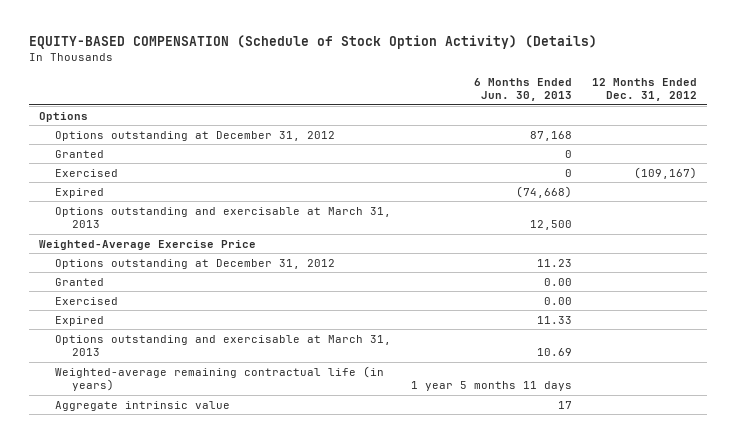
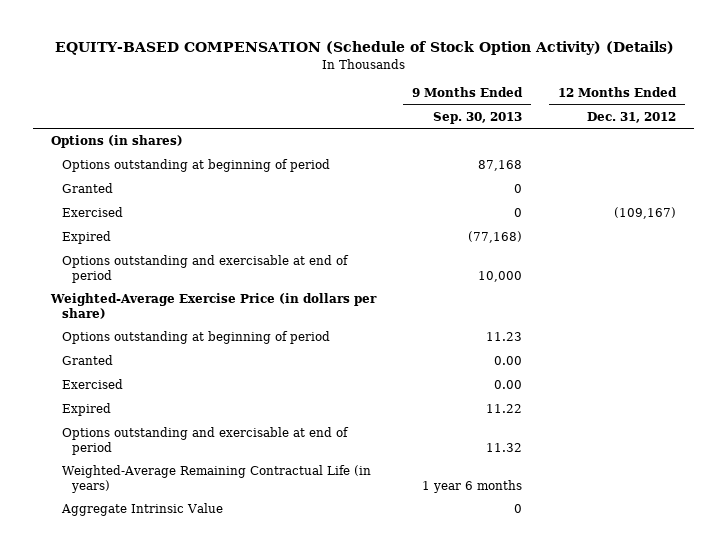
- | 6 Months Ended Jun. 30, 2013 | 12 Months Ended Dec. 31, 2012
+ | 9 Months Ended Sep. 30, 2013 | 12 Months Ended Dec. 31, 2012
- Options
- Options outstanding at December 31, 2012 | 87,168 |
+ Options (in shares)
+ Options outstanding at beginning of period | 87,168 |
- Options outstanding and exercisable at March 31, 2013 | 12,500 |
- Weighted-Average Exercise Price
- Options outstanding at December 31, 2012 | 11.23 |
+ Options outstanding and exercisable at end of period | 10,000 |
+ Weighted-Average Exercise Price (in dollars per share)
+ Options outstanding at beginning of period | 11.23 |
- Options outstanding and exercisable at March 31, 2013 | 10.69 |
- Weighted-average remaining contractual life (in years) | 1 year 5 months 11 days |
- Aggregate intrinsic value | 17 |
+ Options outstanding and exercisable at end of period | 11.32 |
+ Weighted-Average Remaining Contractual Life (in years) | 1 year 6 months |
+ Aggregate Intrinsic Value | 0 |

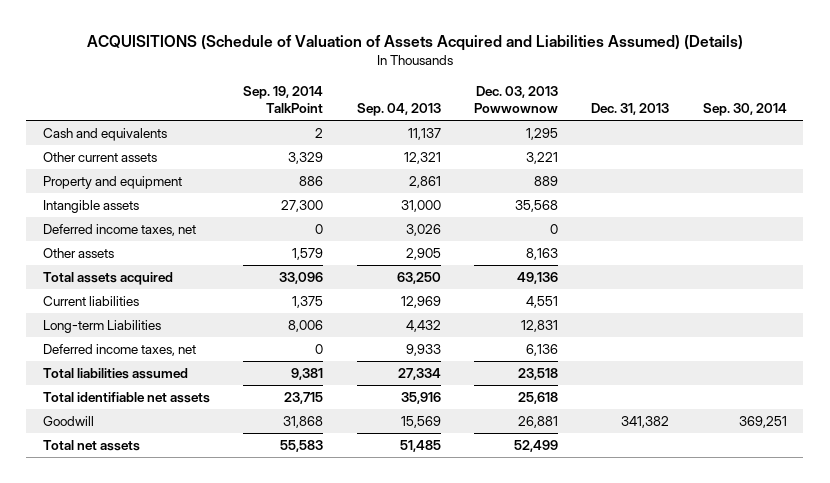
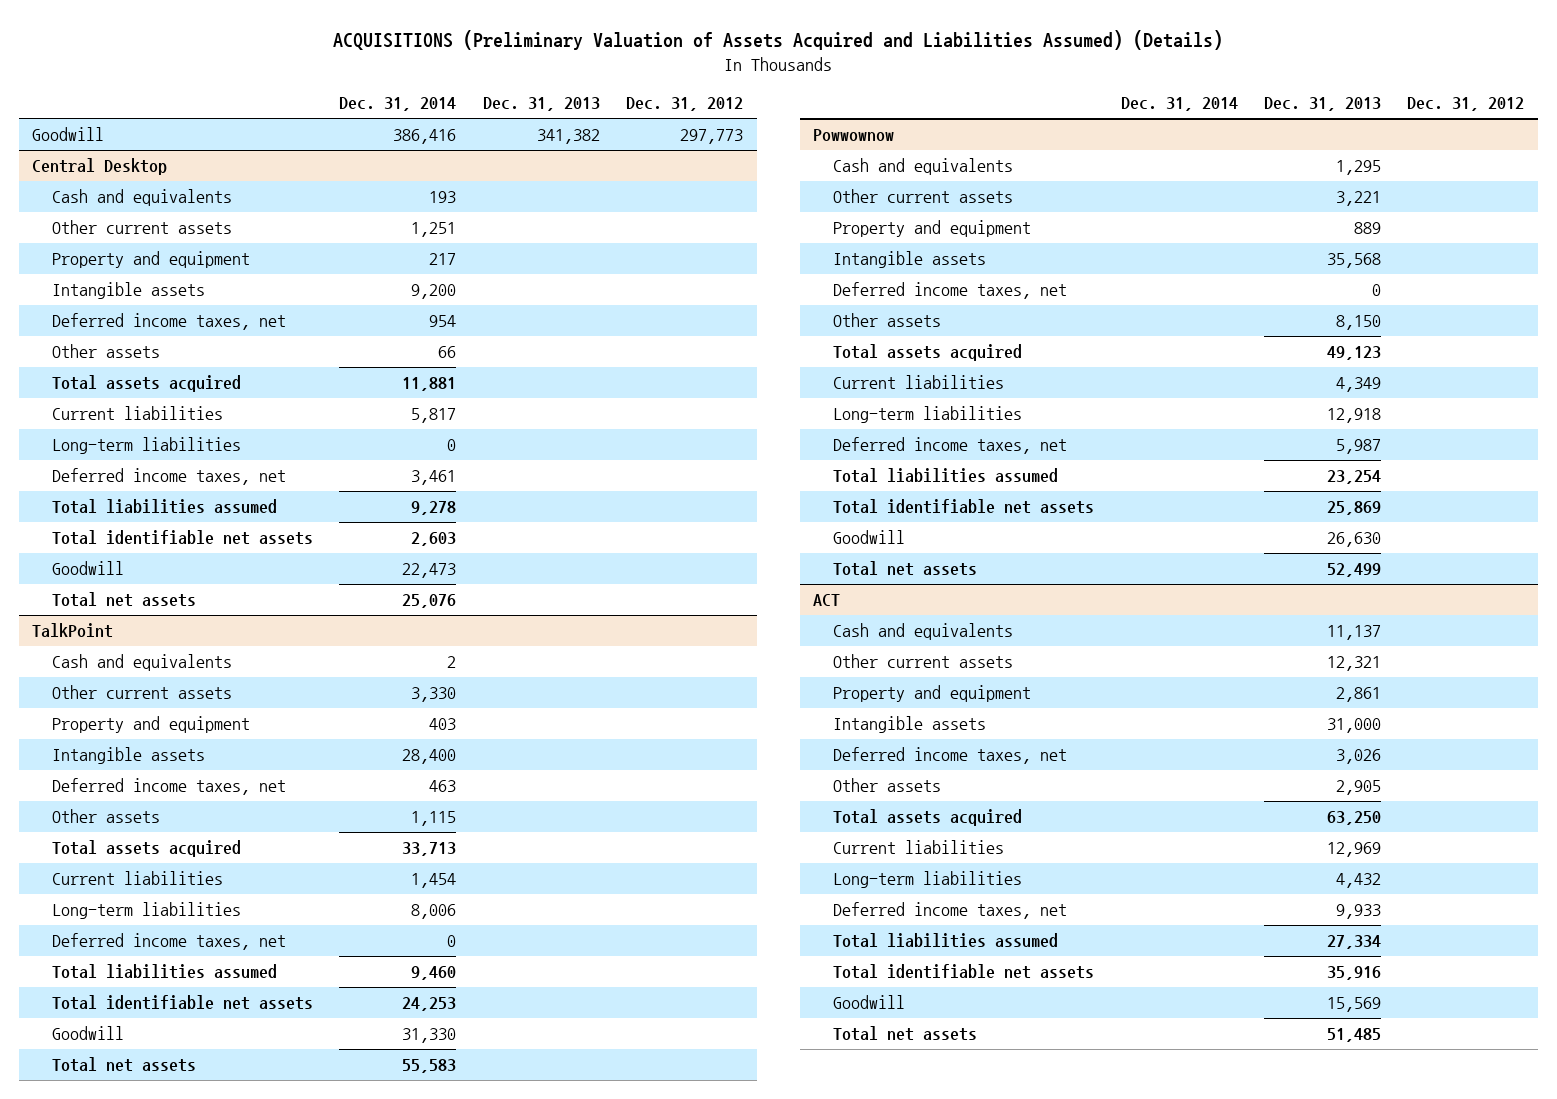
- ACQUISITIONS (Schedule of Valuation of Assets Acquired and Liabilities Assumed) (Details)
+ ACQUISITIONS (Preliminary Valuation of Assets Acquired and Liabilities Assumed) (Details)
- | Sep. 19, 2014 TalkPoint | Sep. 04, 2013 | Dec. 03, 2013 Powwownow | Dec. 31, 2013 | Sep. 30, 2014
+ | Dec. 31, 2014 | Dec. 31, 2013 | Dec. 31, 2012
- Cash and equivalents | 2 | 11,137 | 1,295 | |
- Other current assets | 3,329 | 12,321 | 3,221 | |
- Property and equipment | 886 | 2,861 | 889 | |
- Intangible assets | 27,300 | 31,000 | 35,568 | |
- Deferred income taxes, net | 0 | 3,026 | 0 | |
- Other assets | 1,579 | 2,905 | 8,163 | |
- Total assets acquired | 33,096 | 63,250 | 49,136 | |
- Current liabilities | 1,375 | 12,969 | 4,551 | |
- Long-term Liabilities | 8,006 | 4,432 | 12,831 | |
- Deferred income taxes, net | 0 | 9,933 | 6,136 | |
- Total liabilities assumed | 9,381 | 27,334 | 23,518 | |
- Total identifiable net assets | 23,715 | 35,916 | 25,618 | |
- Total net assets | 55,583 | 51,485 | 52,499 | |
+ Central Desktop
+ Cash and equivalents | 193 | |
+ Other current assets | 1,251 | |
+ Property and equipment | 217 | |
+ Intangible assets | 9,200 | |
+ Deferred income taxes, net | 954 | |
+ Other assets | 66 | |
+ Total assets acquired | 11,881 | |
+ Current liabilities | 5,817 | |
+ Long-term liabilities | 0 | |
+ Deferred income taxes, net | 3,461 | |
+ Total liabilities assumed | 9,278 | |
+ Total identifiable net assets | 2,603 | |
+ Goodwill | 22,473 | |
+ Total net assets | 25,076 | |
+ TalkPoint
+ Cash and equivalents | 2 | |
+ Other current assets | 3,330 | |
+ Property and equipment | 403 | |
+ Intangible assets | 28,400 | |
+ Deferred income taxes, net | 463 | |
+ Other assets | 1,115 | |
+ Total assets acquired | 33,713 | |
+ Current liabilities | 1,454 | |
+ Long-term liabilities | 8,006 | |
+ Deferred income taxes, net | 0 | |
+ Total liabilities assumed | 9,460 | |
+ Total identifiable net assets | 24,253 | |
+ Goodwill | 31,330 | |
+ Total net assets | 55,583 | |
+ Powwownow
+ Cash and equivalents | | 1,295 |
+ Other current assets | | 3,221 |
+ Property and equipment | | 889 |
+ Intangible assets | | 35,568 |
+ Deferred income taxes, net | | 0 |
+ Other assets | | 8,150 |
+ Total assets acquired | | 49,123 |
+ Current liabilities | | 4,349 |
+ Long-term liabilities | | 12,918 |
+ Deferred income taxes, net | | 5,987 |
+ Total liabilities assumed | | 23,254 |
+ Total identifiable net assets | | 25,869 |
+ Goodwill | | 26,630 |
+ Total net assets | | 52,499 |
+ ACT
+ Cash and equivalents | | 11,137 |
+ Other current assets | | 12,321 |
+ Property and equipment | | 2,861 |
+ Intangible assets | | 31,000 |
+ Deferred income taxes, net | | 3,026 |
+ Other assets | | 2,905 |
+ Total assets acquired | | 63,250 |
+ Current liabilities | | 12,969 |
+ Long-term liabilities | | 4,432 |
+ Deferred income taxes, net | | 9,933 |
+ Total liabilities assumed | | 27,334 |
+ Total identifiable net assets | | 35,916 |
+ Goodwill | | 15,569 |
+ Total net assets | | 51,485 |

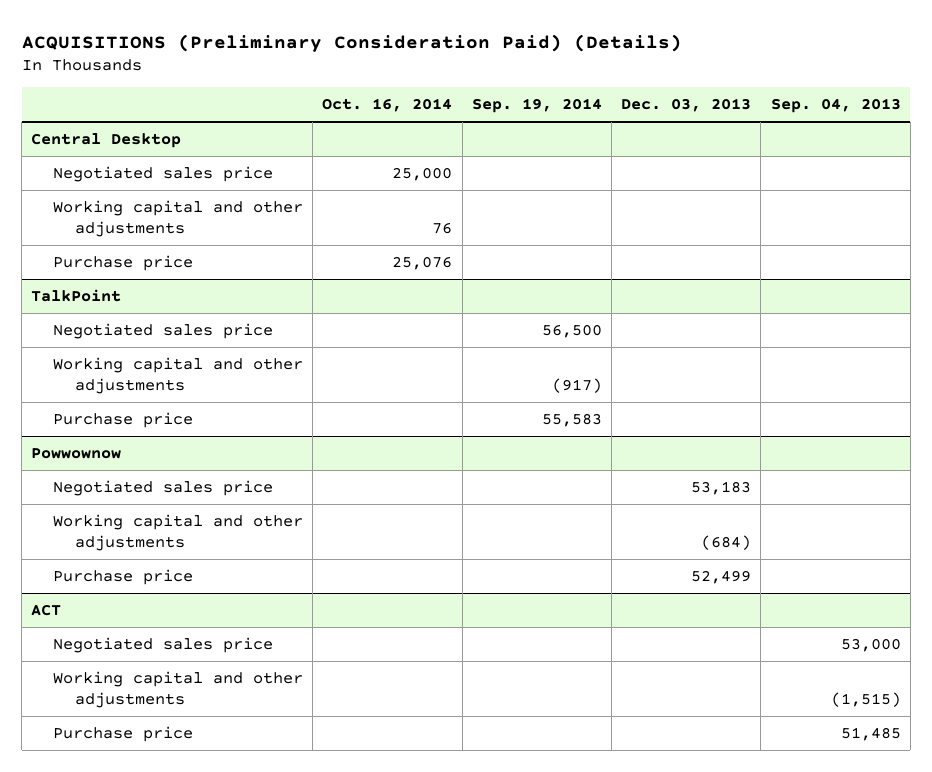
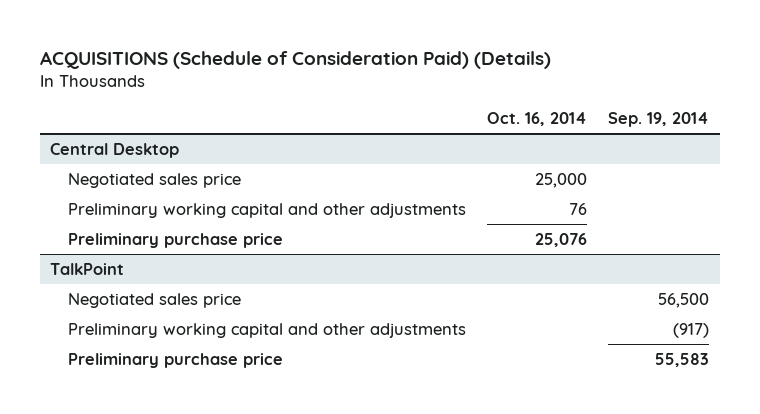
- ACQUISITIONS (Preliminary Consideration Paid) (Details)
+ ACQUISITIONS (Schedule of Consideration Paid) (Details)
- | Oct. 16, 2014 | Sep. 19, 2014 | Dec. 03, 2013 | Sep. 04, 2013
+ | Oct. 16, 2014 | Sep. 19, 2014
@ Central Desktop
- Working capital and other adjustments | 76 | | |
- Purchase price | 25,076 | | |
+ Preliminary working capital and other adjustments | 76 |
+ Preliminary purchase price | 25,076 |
@ TalkPoint
- Working capital and other adjustments | | (917) | |
- Purchase price | | 55,583 | |
- Powwownow
- Negotiated sales price | | | 53,183 |
- Working capital and other adjustments | | | (684) |
- Purchase price | | | 52,499 |
- ACT
- Negotiated sales price | | | | 53,000
- Working capital and other adjustments | | | | (1,515)
- Purchase price | | | | 51,485
@ TalkPoint
+ Preliminary working capital and other adjustments | | (917)
+ Preliminary purchase price | | 55,583

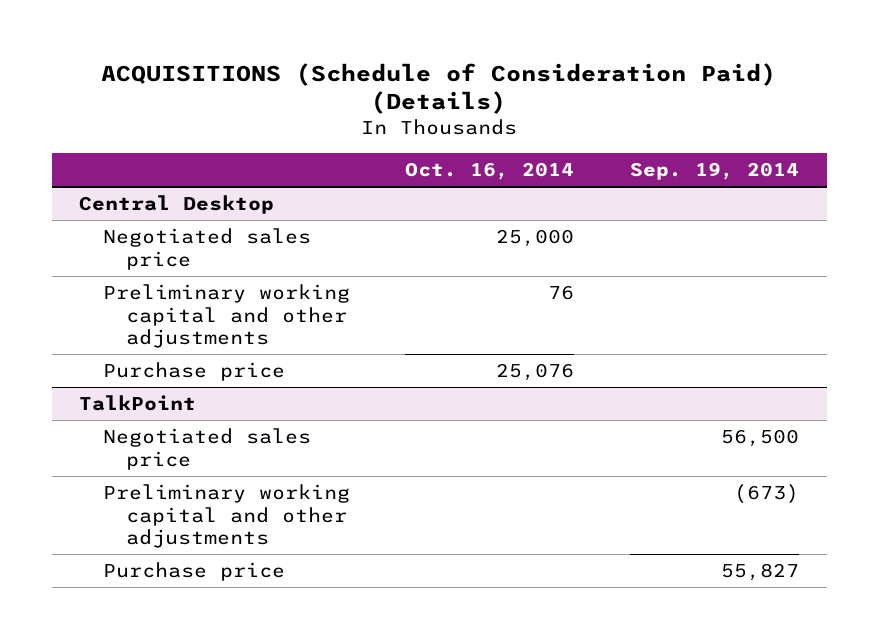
@ Central Desktop
- Preliminary purchase price | 25,076 |
+ Purchase price | 25,076 |
@ TalkPoint
- Preliminary working capital and other adjustments | | (917)
- Preliminary purchase price | | 55,583
+ Preliminary working capital and other adjustments | | (673)
+ Purchase price | | 55,827

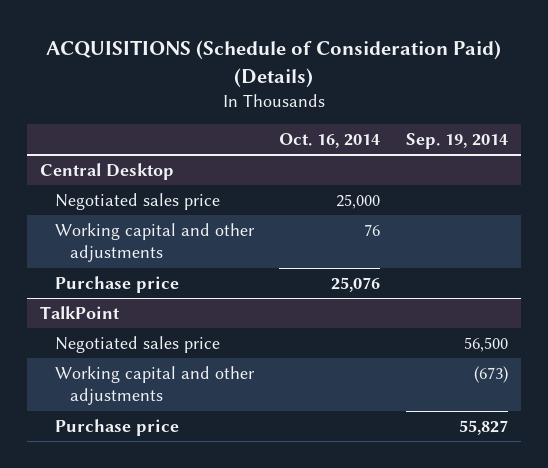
@ Central Desktop
- Preliminary working capital and other adjustments | 76 |
+ Working capital and other adjustments | 76 |
@ TalkPoint
- Preliminary working capital and other adjustments | | (673)
+ Working capital and other adjustments | | (673)

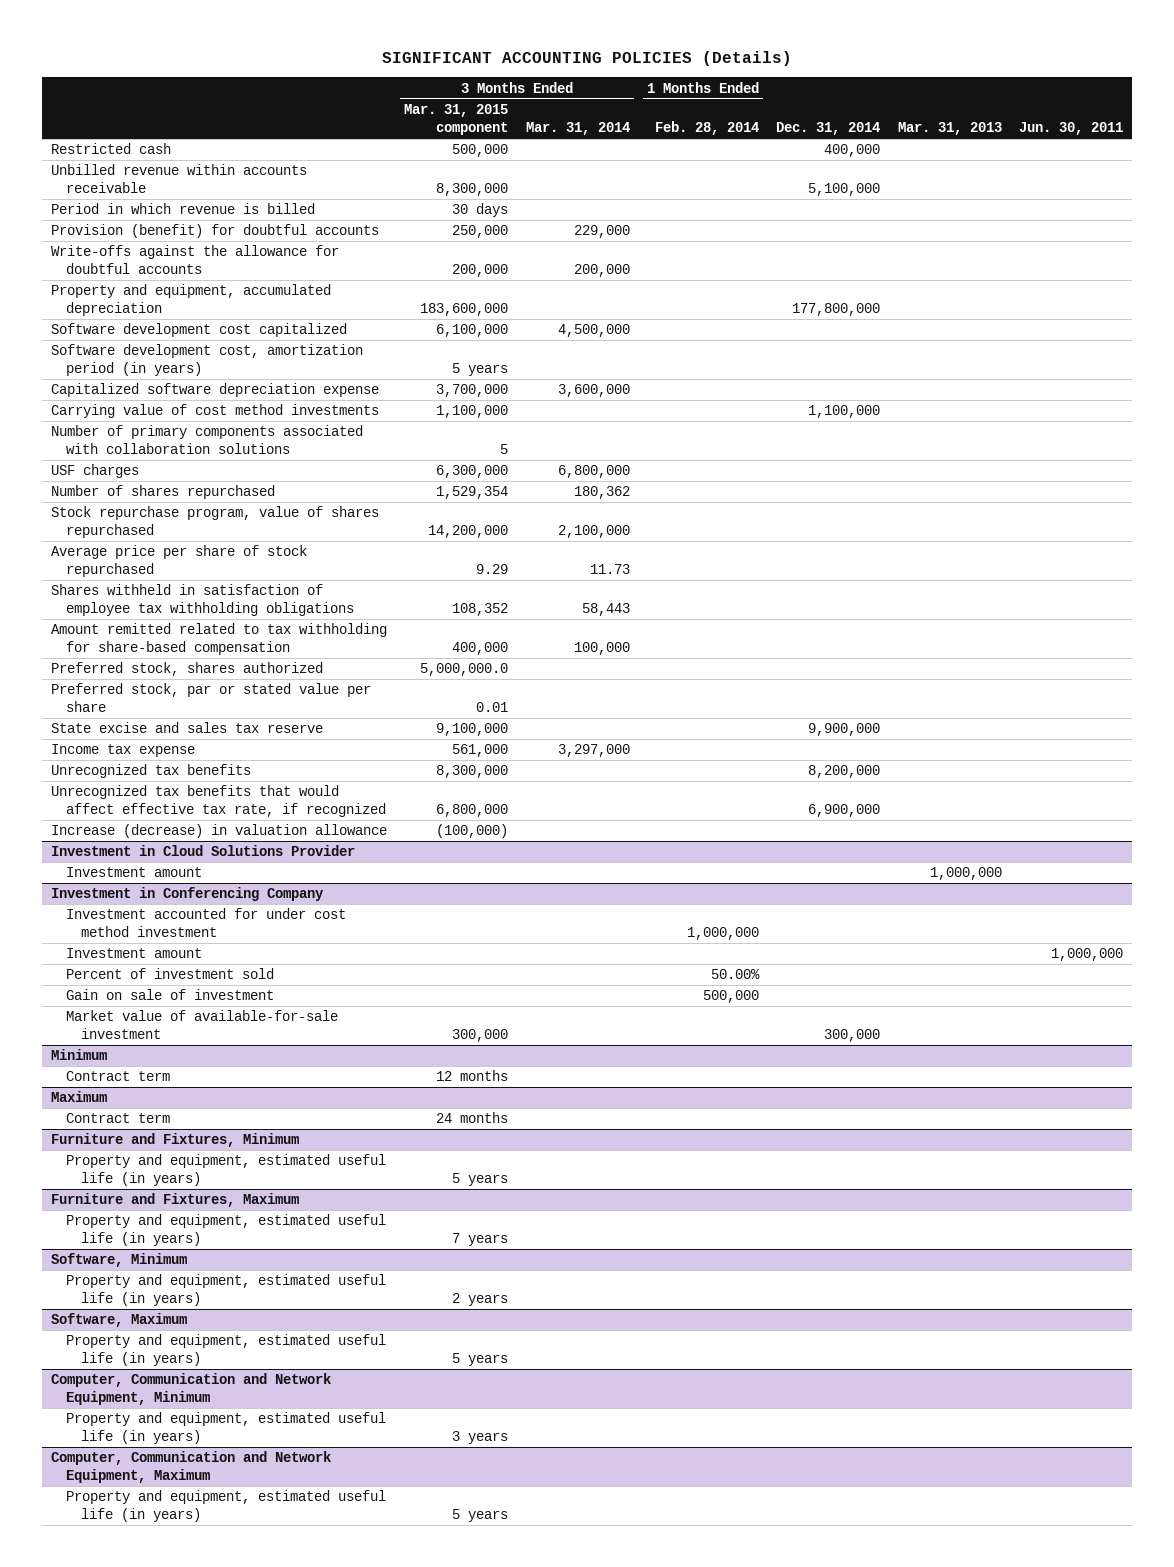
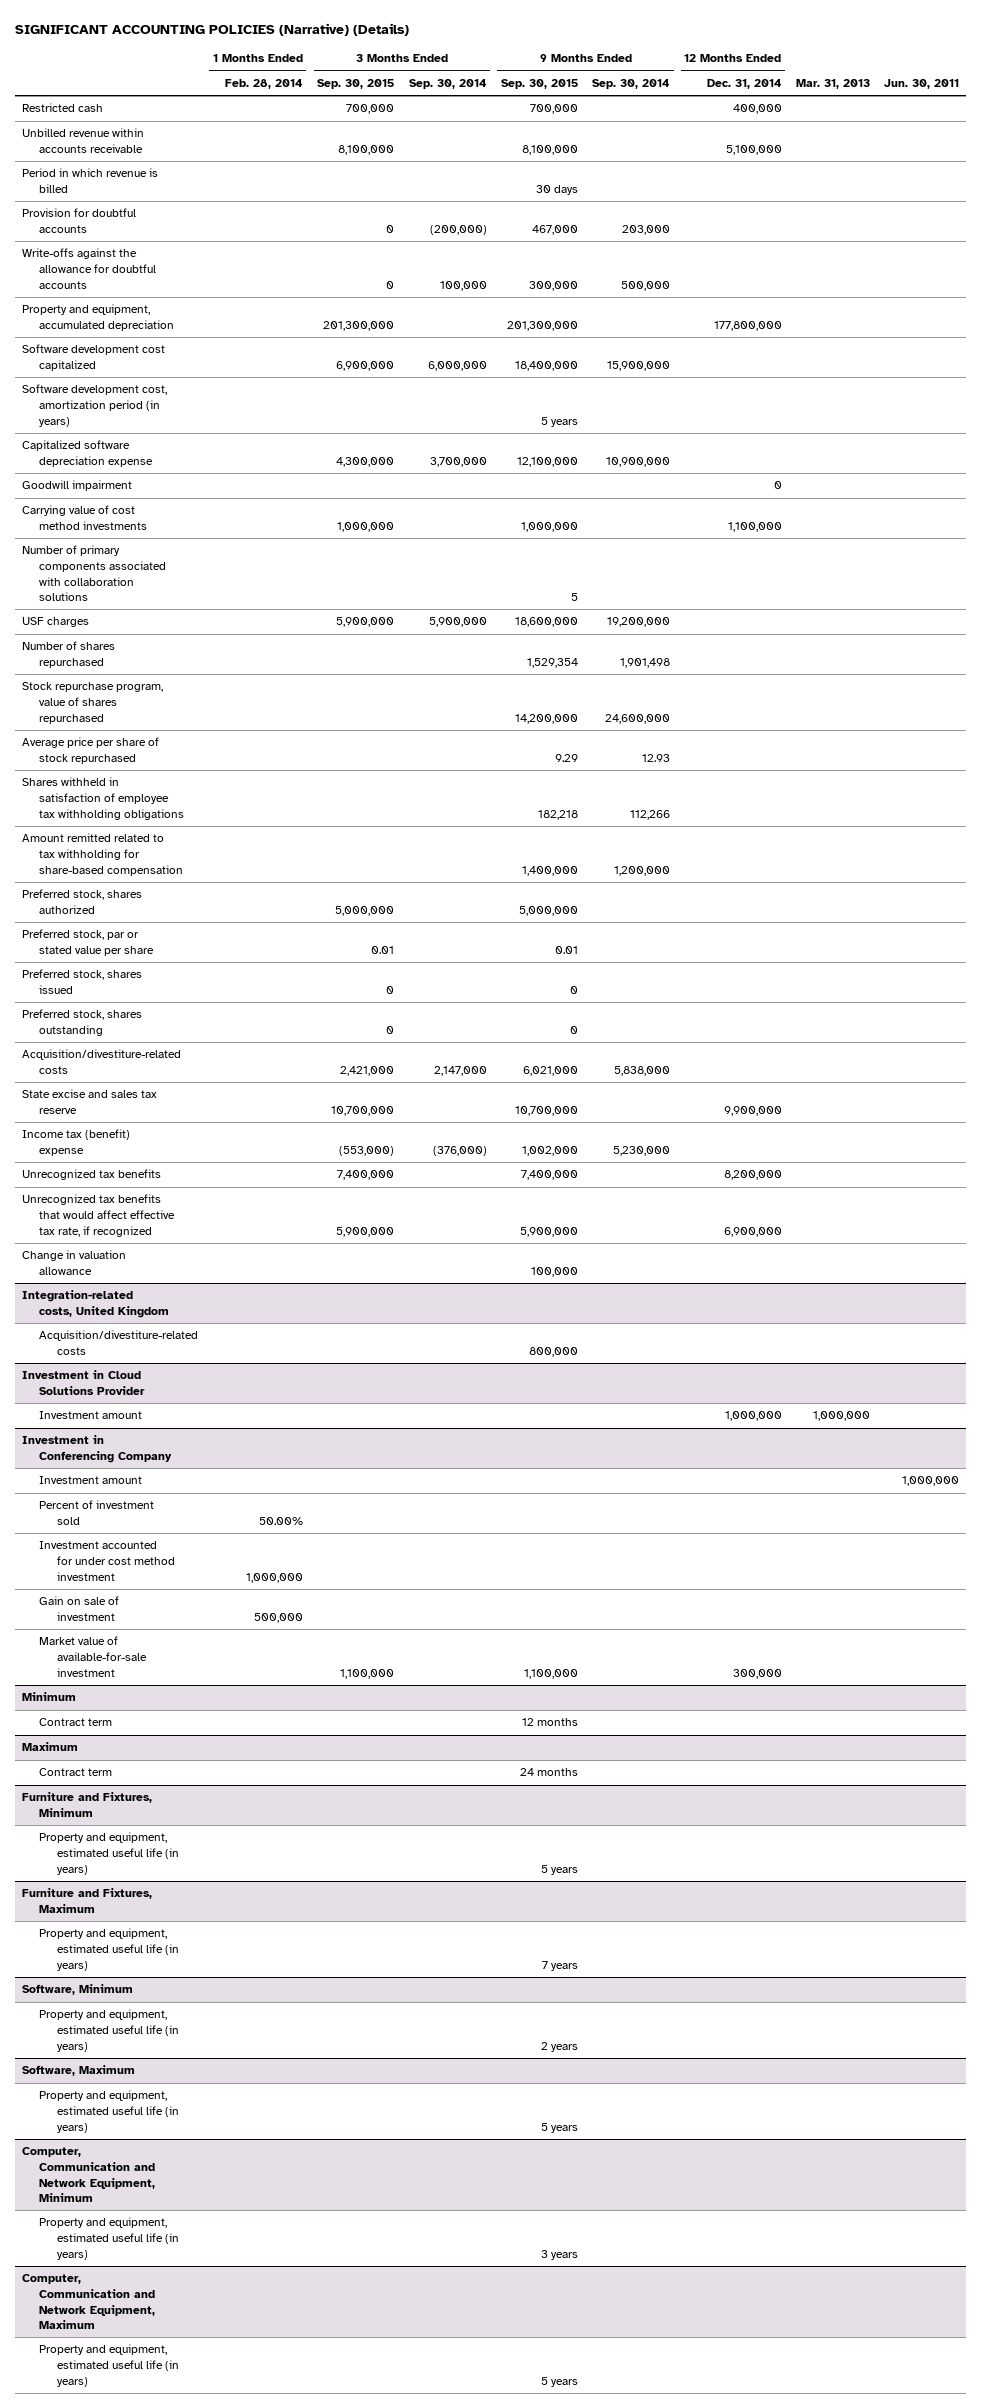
- SIGNIFICANT ACCOUNTING POLICIES (Details)
+ SIGNIFICANT ACCOUNTING POLICIES (Narrative) (Details)
- | 3 Months Ended Mar. 31, 2015 component | 3 Months Ended Mar. 31, 2014 | 1 Months Ended Feb. 28, 2014 | Dec. 31, 2014 | Mar. 31, 2013 | Jun. 30, 2011
+ | 1 Months Ended Feb. 28, 2014 | 3 Months Ended Sep. 30, 2015 | 3 Months Ended Sep. 30, 2014 | 9 Months Ended Sep. 30, 2015 | 9 Months Ended Sep. 30, 2014 | 12 Months Ended Dec. 31, 2014 | Mar. 31, 2013 | Jun. 30, 2011
- Provision (benefit) for doubtful accounts | 250,000 | 229,000 | | | |
+ Provision for doubtful accounts | | 0 | (200,000) | 467,000 | 203,000 | | |
+ Goodwill impairment | | | | | | 0 | |
+ Preferred stock, shares issued | | 0 | | 0 | | | |
+ Preferred stock, shares outstanding | | 0 | | 0 | | | |
+ Acquisition/divestiture-related costs | | 2,421,000 | 2,147,000 | 6,021,000 | 5,838,000 | | |
- Income tax expense | 561,000 | 3,297,000 | | | |
+ Income tax (benefit) expense | | (553,000) | (376,000) | 1,002,000 | 5,230,000 | | |
- Increase (decrease) in valuation allowance | (100,000) | | | | |
+ Change in valuation allowance | | | | 100,000 | | | |
+ Integration-related costs, United Kingdom
+ Acquisition/divestiture-related costs | | | | 800,000 | | | |
@ Investment in Conferencing Company
moved down: Investment accounted for under cost method investment | 1,000,000 | | | | | | |

